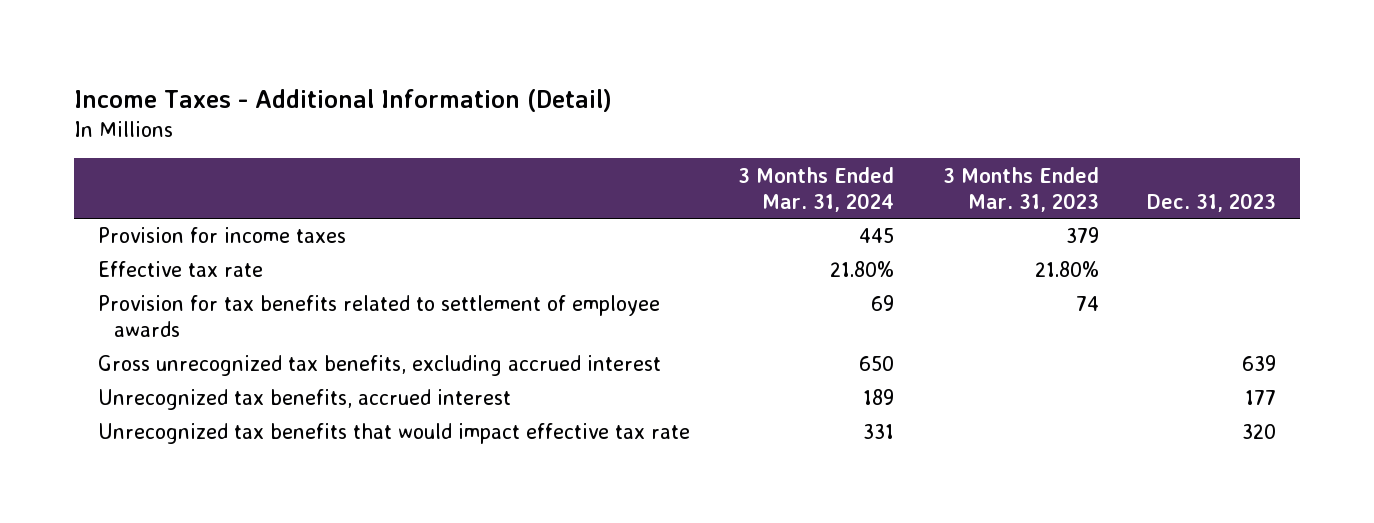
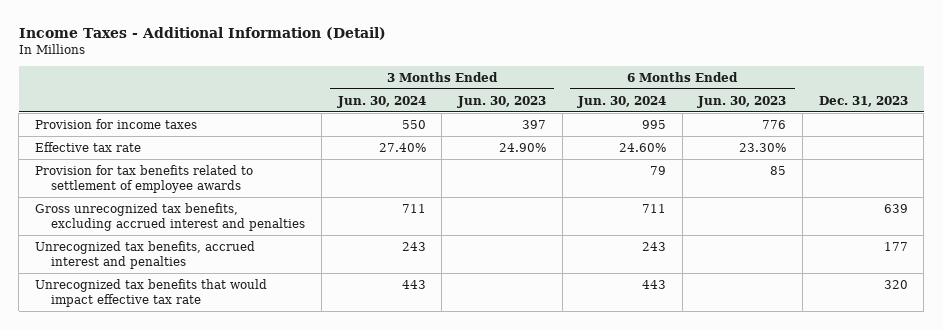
- | 3 Months Ended Mar. 31, 2024 | 3 Months Ended Mar. 31, 2023 | Dec. 31, 2023
+ | 3 Months Ended Jun. 30, 2024 | 3 Months Ended Jun. 30, 2023 | 6 Months Ended Jun. 30, 2024 | 6 Months Ended Jun. 30, 2023 | Dec. 31, 2023
- Gross unrecognized tax benefits, excluding accrued interest | 650 | | 639
- Unrecognized tax benefits, accrued interest | 189 | | 177
+ Gross unrecognized tax benefits, excluding accrued interest and penalties | 711 | | 711 | | 639
+ Unrecognized tax benefits, accrued interest and penalties | 243 | | 243 | | 177

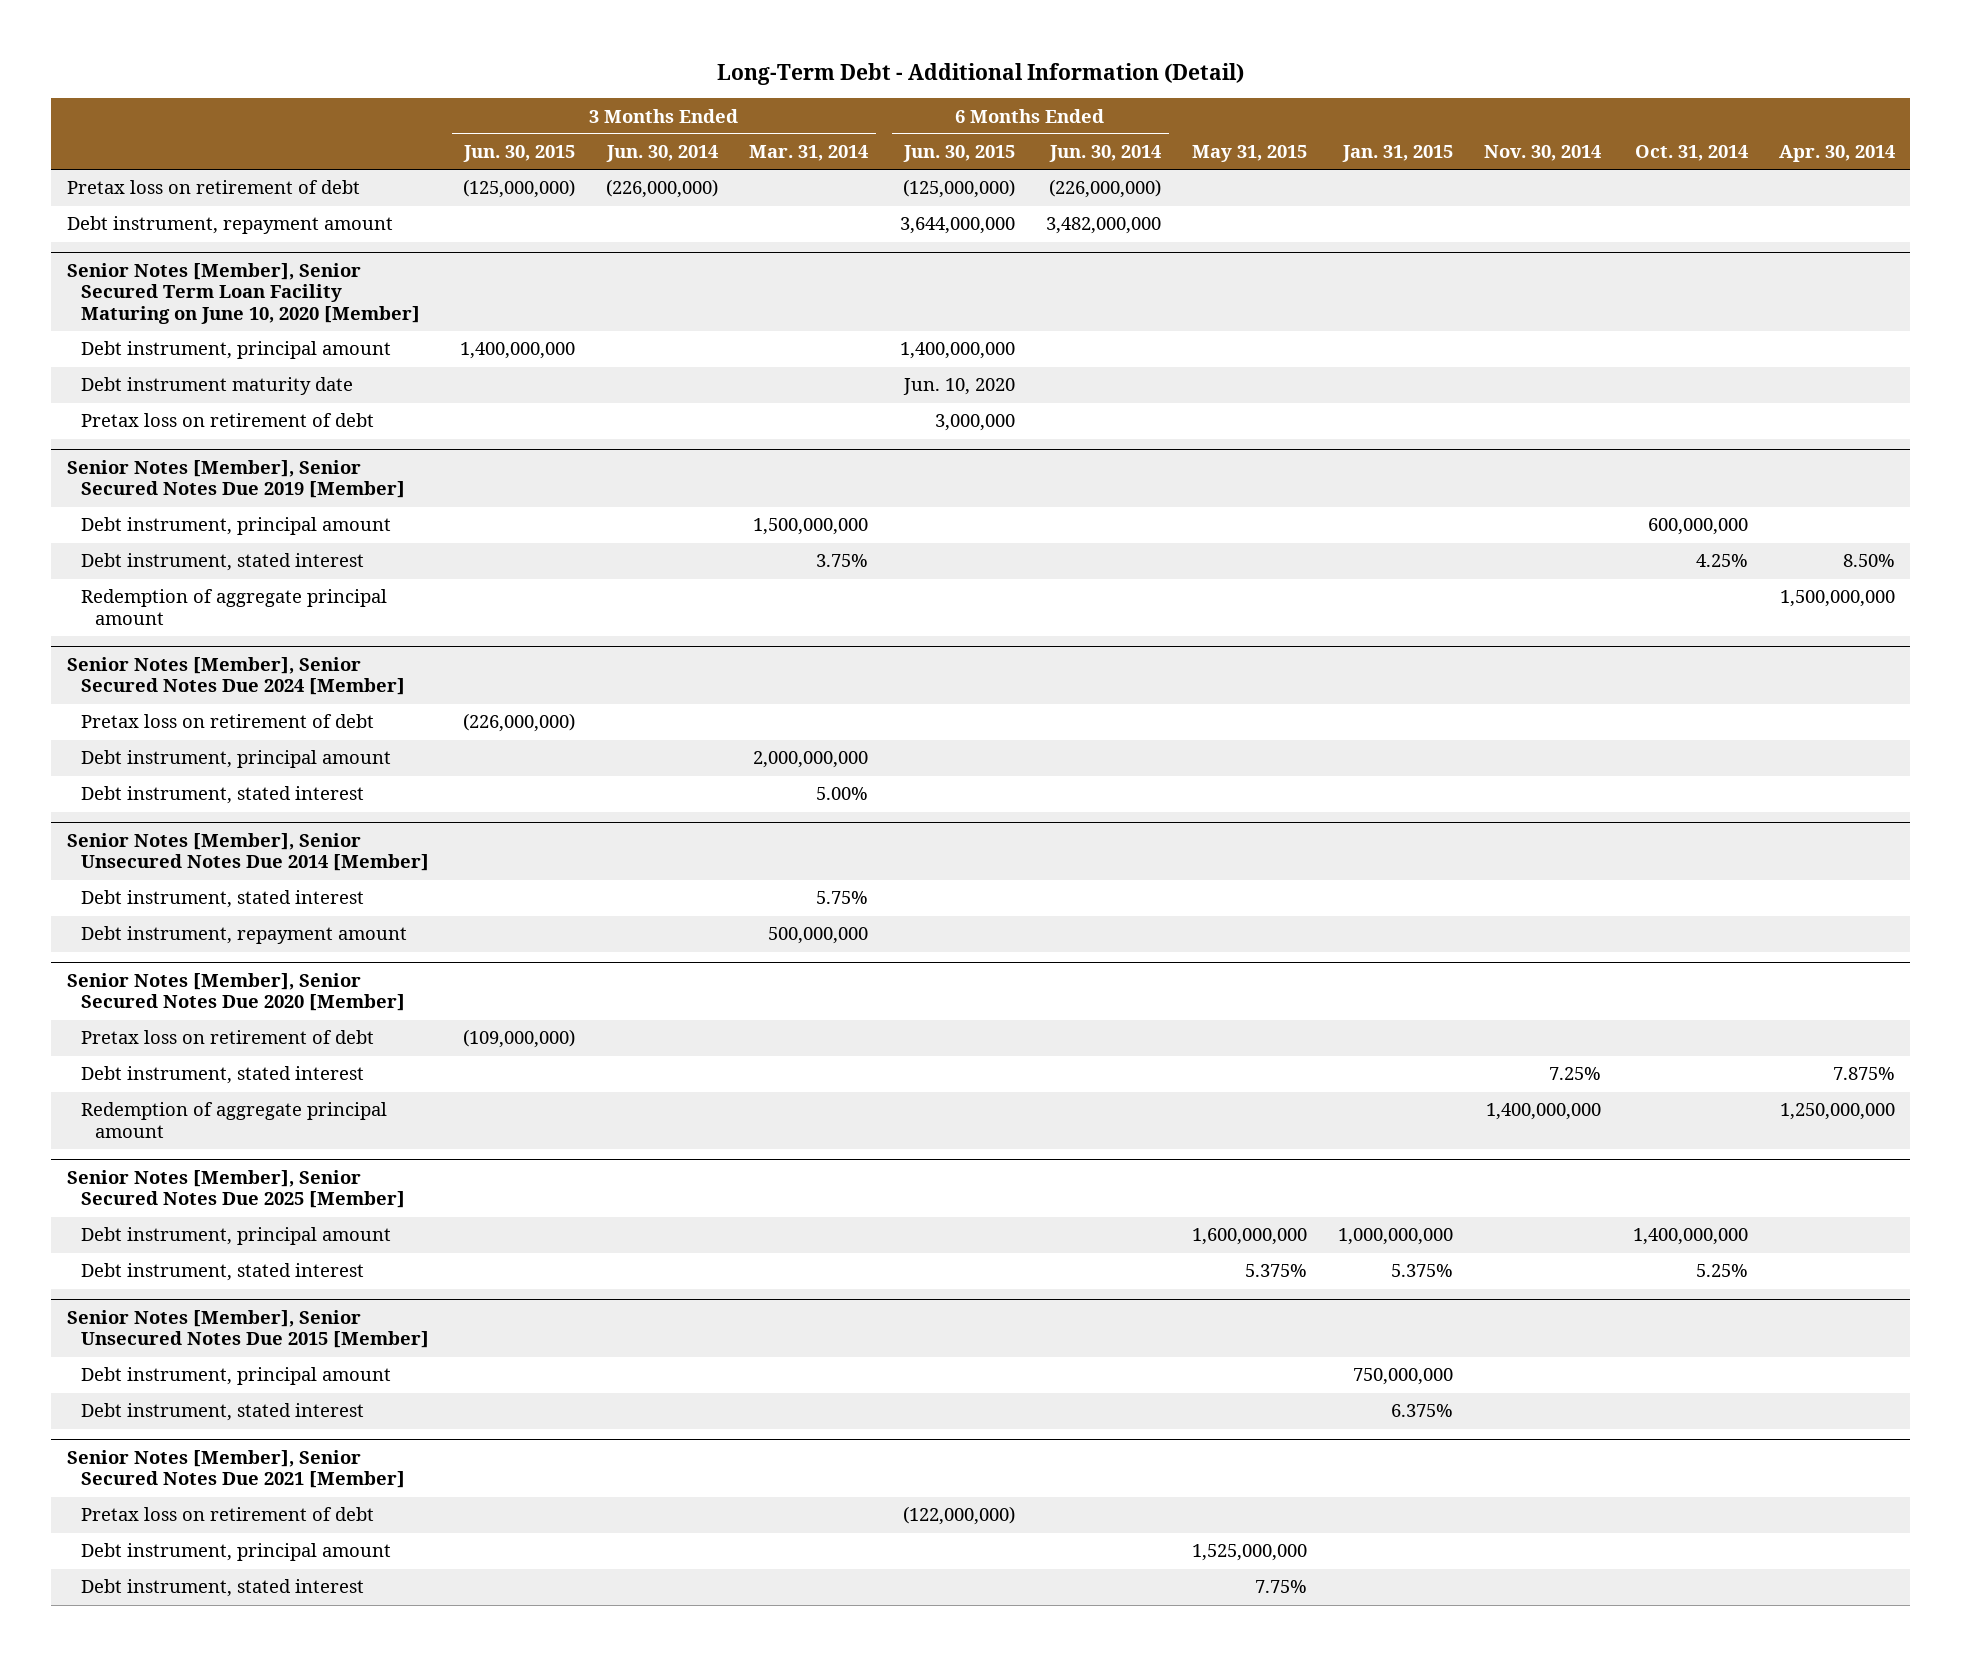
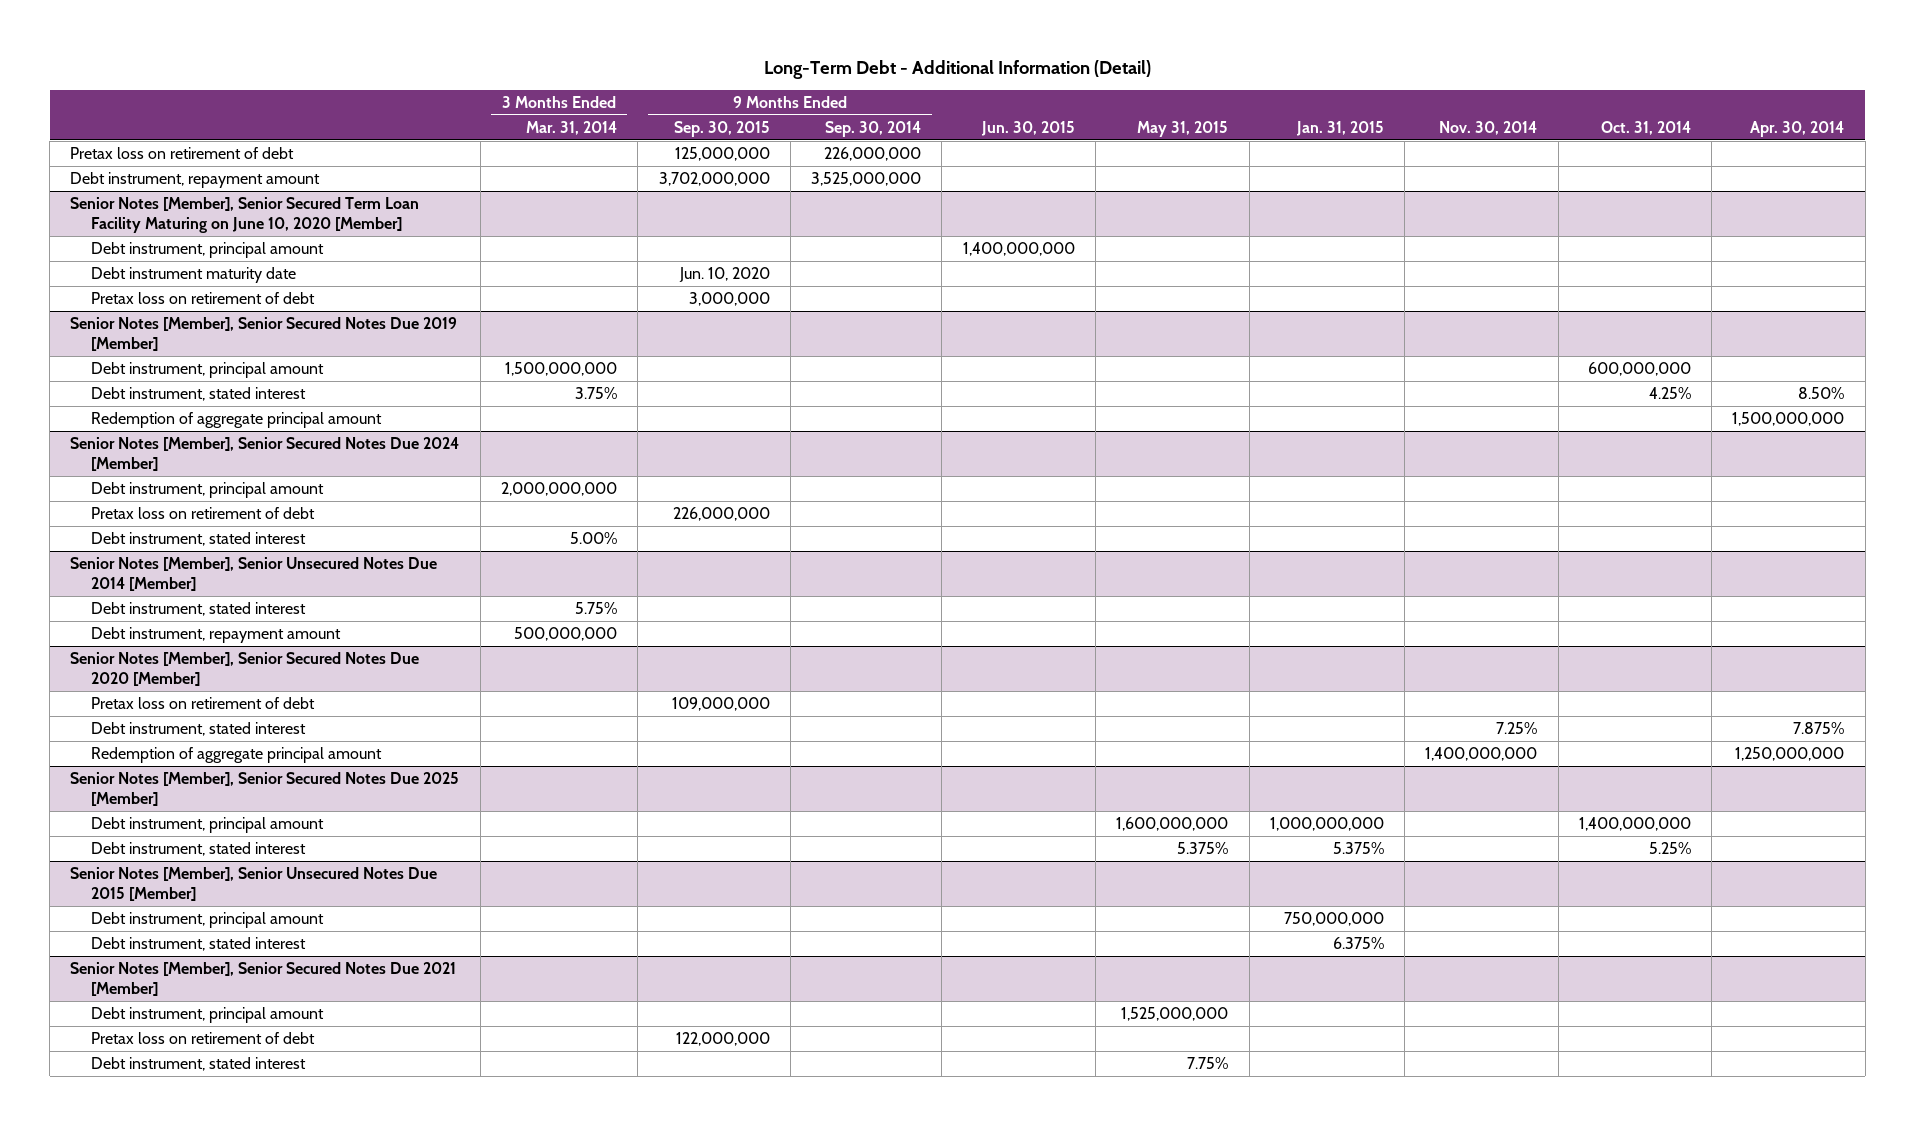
- | 3 Months Ended Jun. 30, 2015 | 3 Months Ended Jun. 30, 2014 | 3 Months Ended Mar. 31, 2014 | 6 Months Ended Jun. 30, 2015 | 6 Months Ended Jun. 30, 2014 | May 31, 2015 | Jan. 31, 2015 | Nov. 30, 2014 | Oct. 31, 2014 | Apr. 30, 2014
+ | 3 Months Ended Mar. 31, 2014 | 9 Months Ended Sep. 30, 2015 | 9 Months Ended Sep. 30, 2014 | Jun. 30, 2015 | May 31, 2015 | Jan. 31, 2015 | Nov. 30, 2014 | Oct. 31, 2014 | Apr. 30, 2014
@ Senior Notes [Member], Senior Secured Notes Due 2024 [Member]
moved down: Pretax loss on retirement of debt | | 226,000,000 | | | | | | |
@ Senior Notes [Member], Senior Secured Notes Due 2021 [Member]
moved down: Pretax loss on retirement of debt | | 122,000,000 | | | | | | |

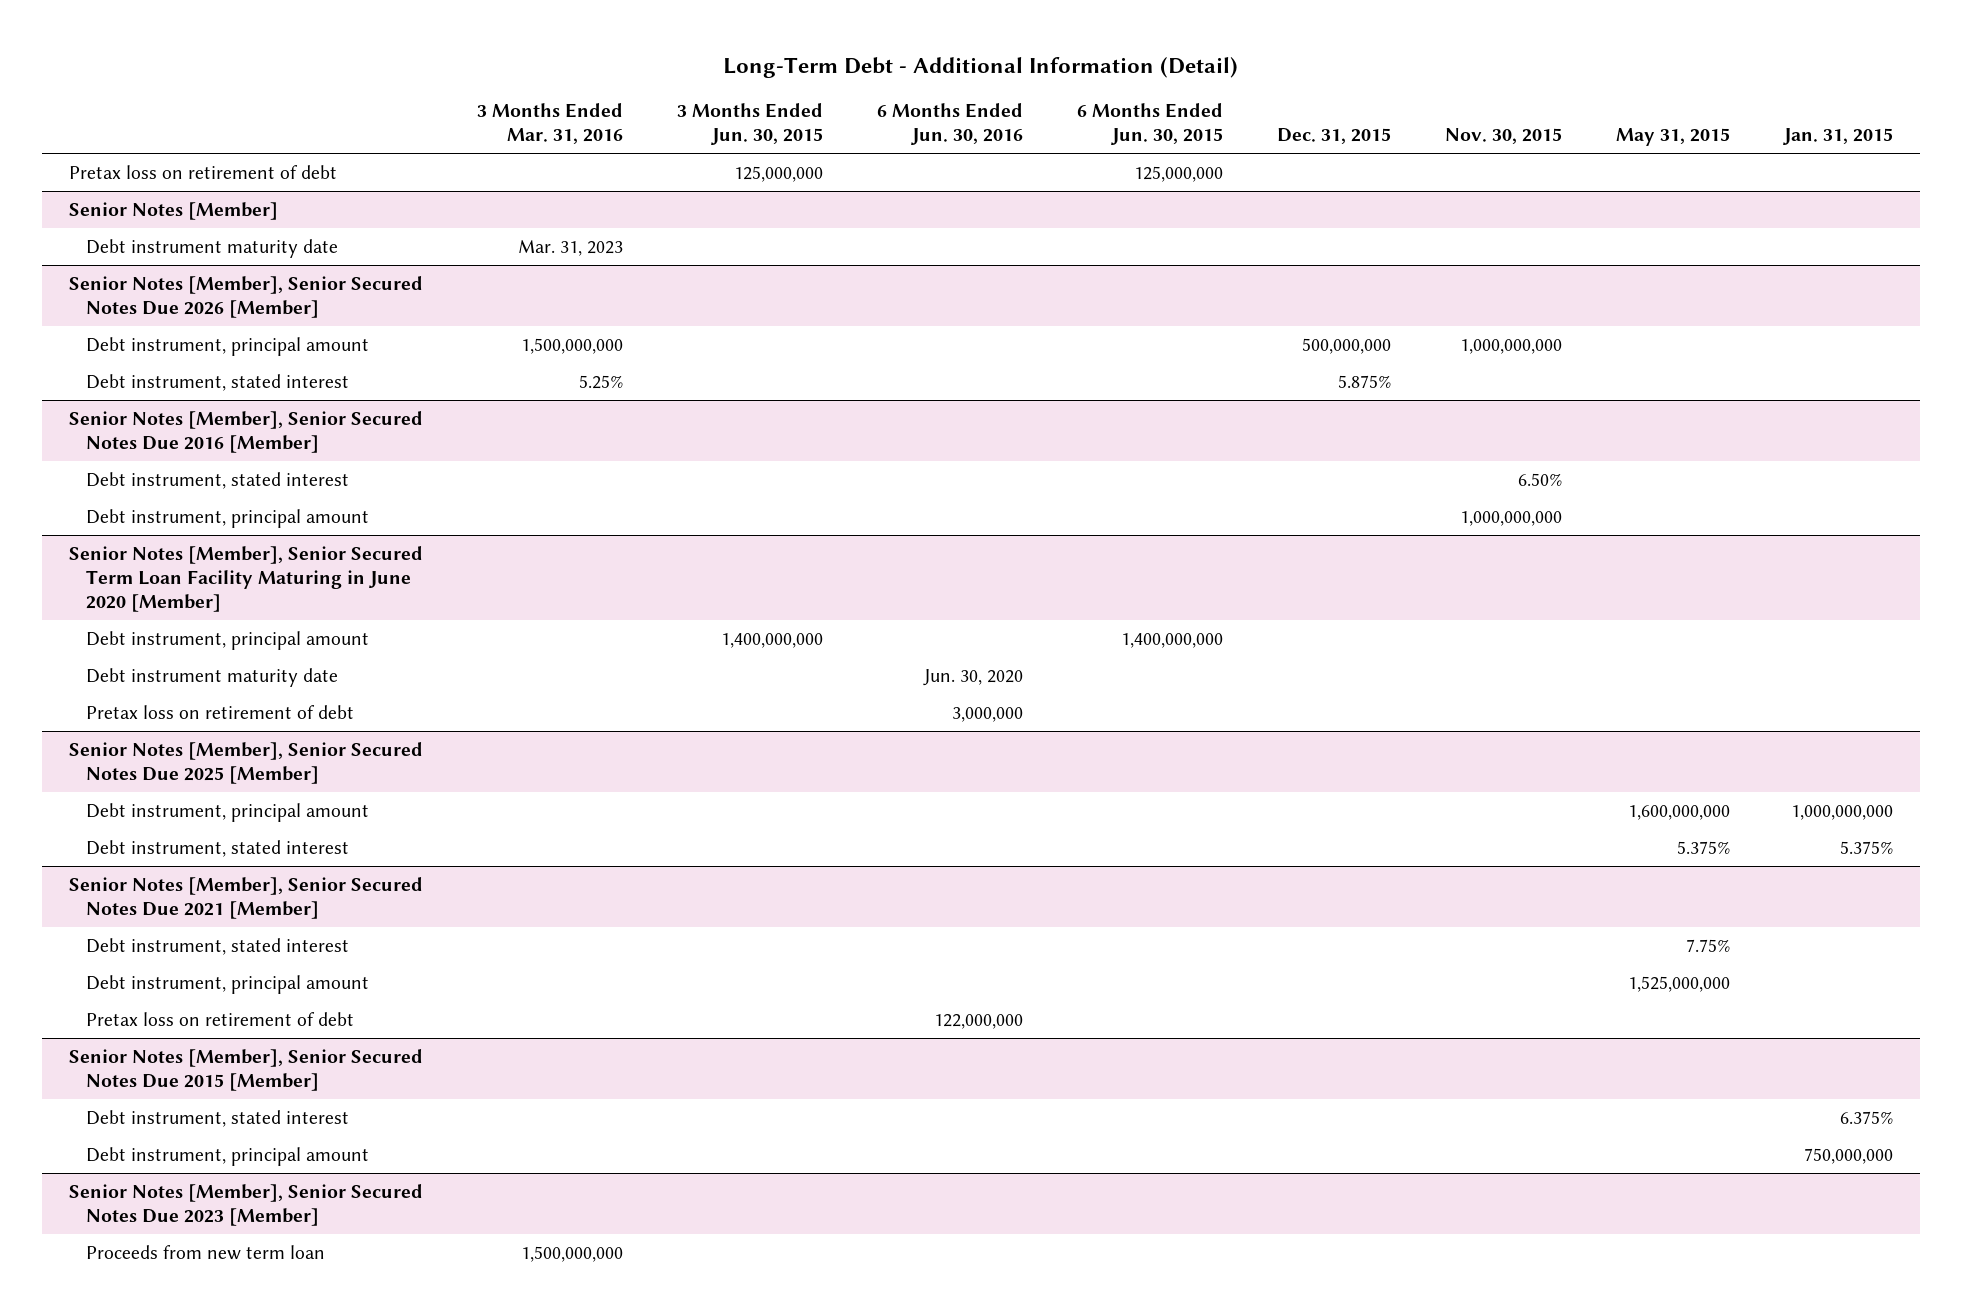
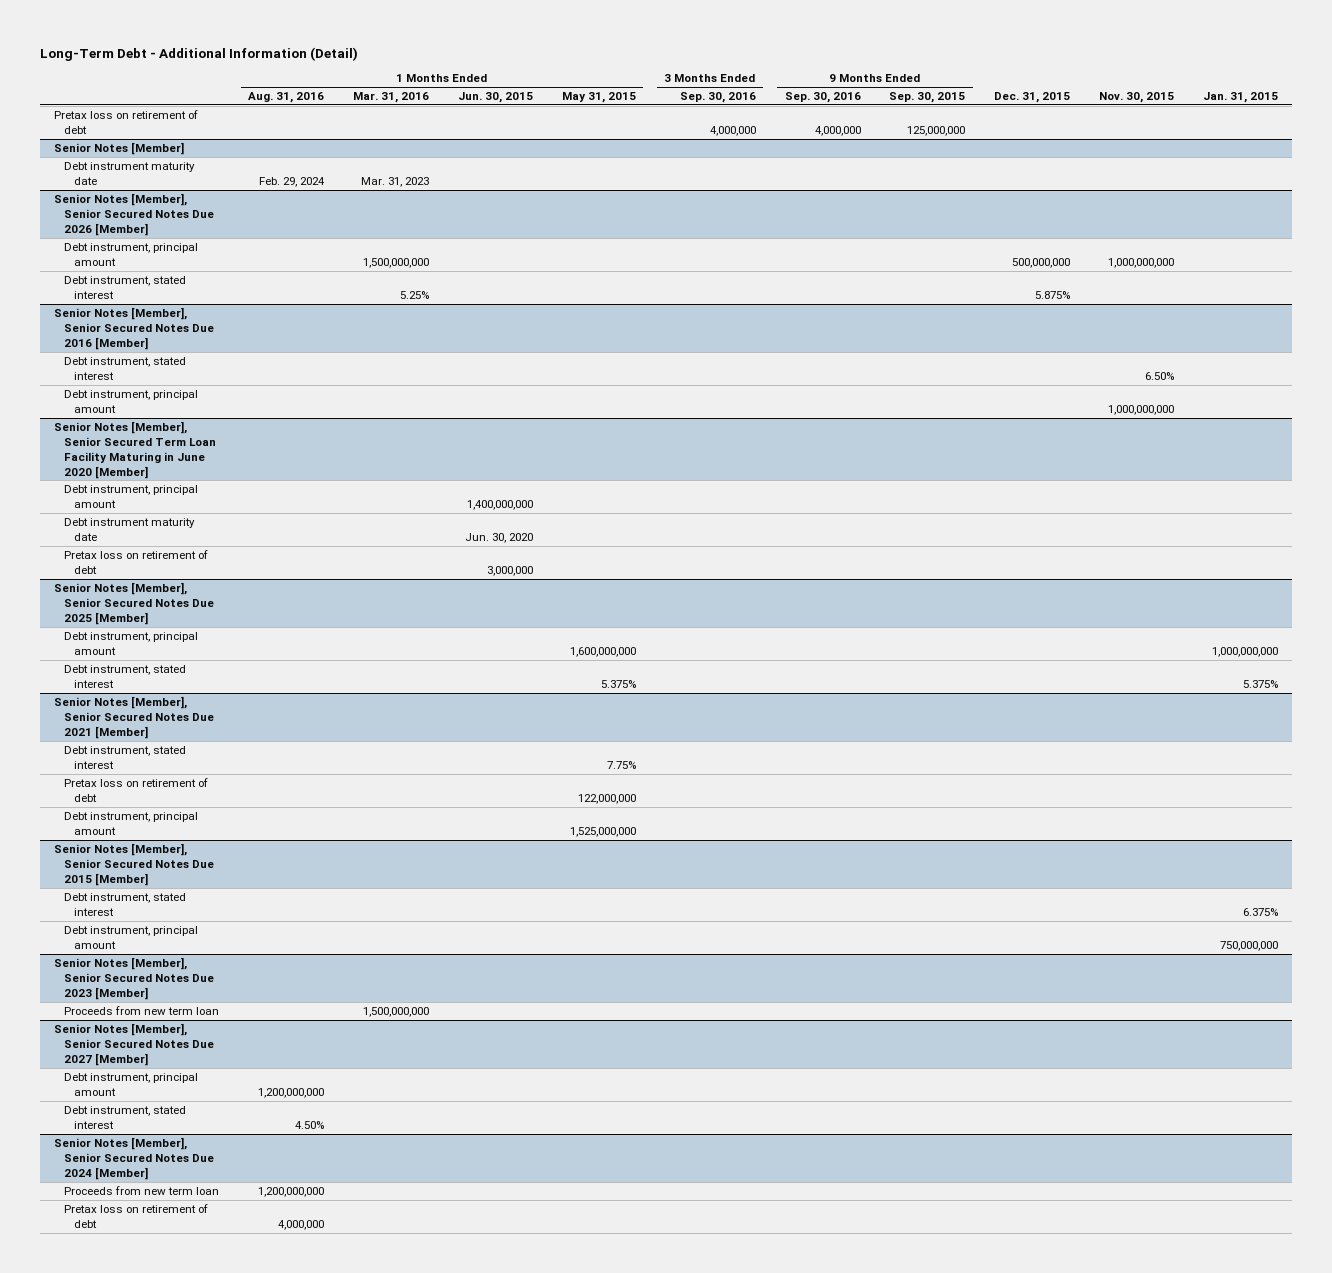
- | 3 Months Ended Mar. 31, 2016 | 3 Months Ended Jun. 30, 2015 | 6 Months Ended Jun. 30, 2016 | 6 Months Ended Jun. 30, 2015 | Dec. 31, 2015 | Nov. 30, 2015 | May 31, 2015 | Jan. 31, 2015
+ | 1 Months Ended Aug. 31, 2016 | 1 Months Ended Mar. 31, 2016 | 1 Months Ended Jun. 30, 2015 | 1 Months Ended May 31, 2015 | 3 Months Ended Sep. 30, 2016 | 9 Months Ended Sep. 30, 2016 | 9 Months Ended Sep. 30, 2015 | Dec. 31, 2015 | Nov. 30, 2015 | Jan. 31, 2015
@ Senior Notes [Member], Senior Secured Notes Due 2021 [Member]
moved down: Debt instrument, principal amount | | | | 1,525,000,000 | | | | | |
+ Senior Notes [Member], Senior Secured Notes Due 2027 [Member]
+ Debt instrument, principal amount | 1,200,000,000 | | | | | | | | |
+ Debt instrument, stated interest | 4.50% | | | | | | | | |
+ Senior Notes [Member], Senior Secured Notes Due 2024 [Member]
+ Proceeds from new term loan | 1,200,000,000 | | | | | | | | |
+ Pretax loss on retirement of debt | 4,000,000 | | | | | | | | |

